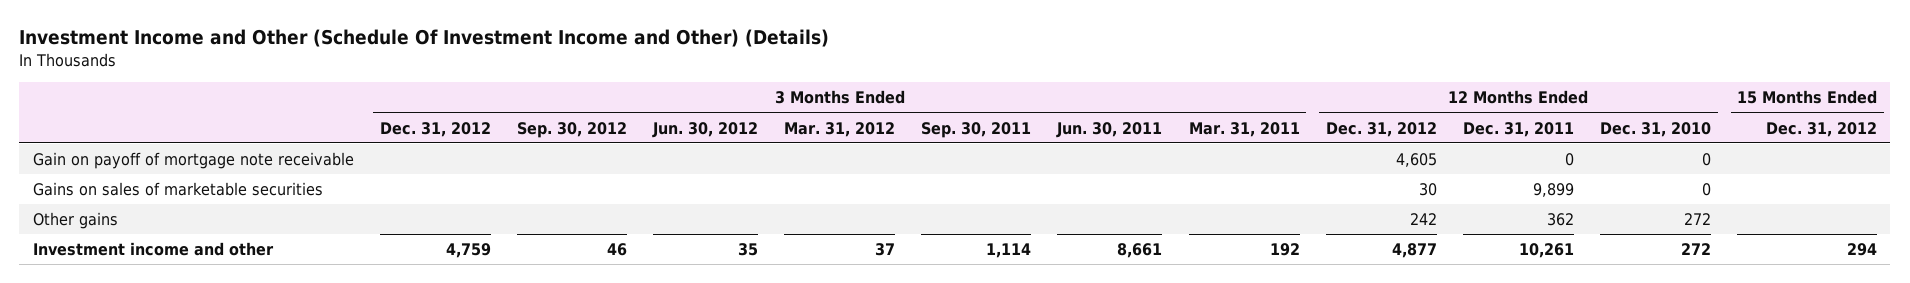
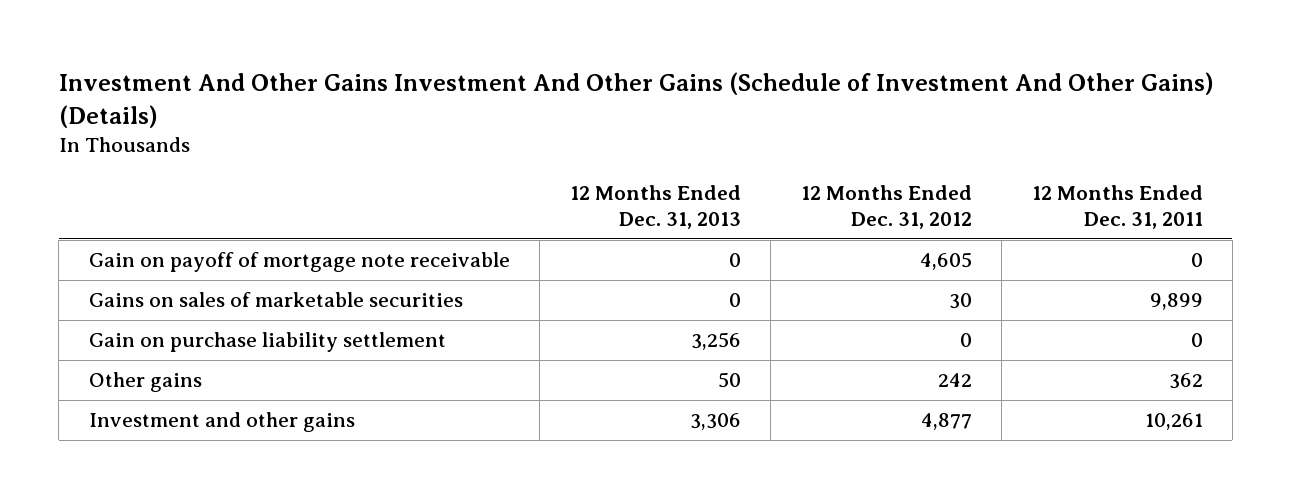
- Investment Income and Other (Schedule Of Investment Income and Other) (Details)
+ Investment And Other Gains Investment And Other Gains (Schedule of Investment And Other Gains) (Details)
- | 3 Months Ended Dec. 31, 2012 | 3 Months Ended Sep. 30, 2012 | 3 Months Ended Jun. 30, 2012 | 3 Months Ended Mar. 31, 2012 | 3 Months Ended Sep. 30, 2011 | 3 Months Ended Jun. 30, 2011 | 3 Months Ended Mar. 31, 2011 | 12 Months Ended Dec. 31, 2012 | 12 Months Ended Dec. 31, 2011 | 12 Months Ended Dec. 31, 2010 | 15 Months Ended Dec. 31, 2012
+ | 12 Months Ended Dec. 31, 2013 | 12 Months Ended Dec. 31, 2012 | 12 Months Ended Dec. 31, 2011
+ Gain on purchase liability settlement | 3,256 | 0 | 0
- Investment income and other | 4,759 | 46 | 35 | 37 | 1,114 | 8,661 | 192 | 4,877 | 10,261 | 272 | 294
+ Investment and other gains | 3,306 | 4,877 | 10,261

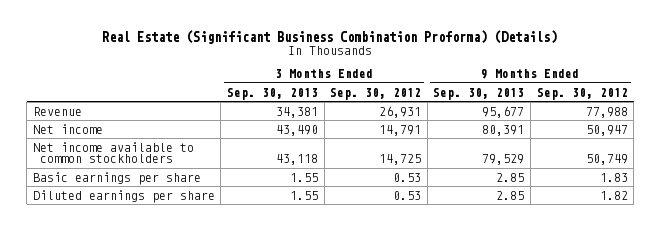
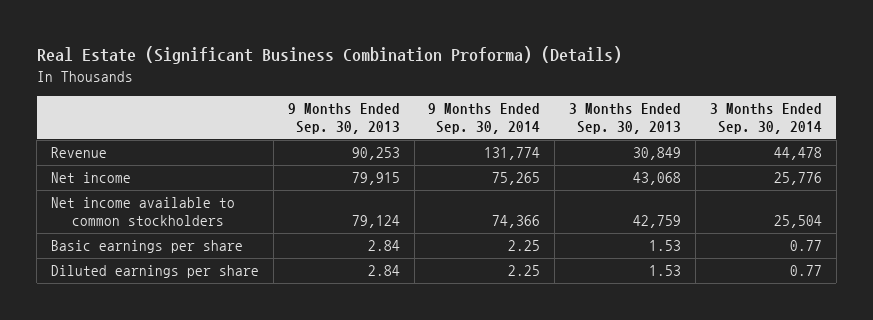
- | 3 Months Ended Sep. 30, 2013 | 3 Months Ended Sep. 30, 2012 | 9 Months Ended Sep. 30, 2013 | 9 Months Ended Sep. 30, 2012
+ | 9 Months Ended Sep. 30, 2013 | 9 Months Ended Sep. 30, 2014 | 3 Months Ended Sep. 30, 2013 | 3 Months Ended Sep. 30, 2014
- Revenue | 34,381 | 26,931 | 95,677 | 77,988
- Net income | 43,490 | 14,791 | 80,391 | 50,947
- Net income available to common stockholders | 43,118 | 14,725 | 79,529 | 50,749
- Basic earnings per share | 1.55 | 0.53 | 2.85 | 1.83
- Diluted earnings per share | 1.55 | 0.53 | 2.85 | 1.82
+ Revenue | 90,253 | 131,774 | 30,849 | 44,478
+ Net income | 79,915 | 75,265 | 43,068 | 25,776
+ Net income available to common stockholders | 79,124 | 74,366 | 42,759 | 25,504
+ Basic earnings per share | 2.84 | 2.25 | 1.53 | 0.77
+ Diluted earnings per share | 2.84 | 2.25 | 1.53 | 0.77

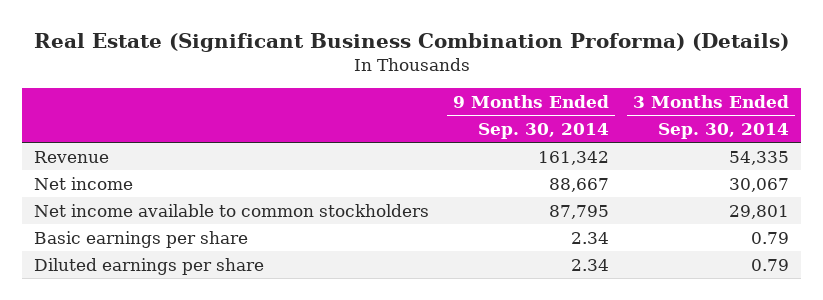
- | 9 Months Ended Sep. 30, 2013 | 9 Months Ended Sep. 30, 2014 | 3 Months Ended Sep. 30, 2013 | 3 Months Ended Sep. 30, 2014
+ | 9 Months Ended Sep. 30, 2014 | 3 Months Ended Sep. 30, 2014
- Revenue | 90,253 | 131,774 | 30,849 | 44,478
- Net income | 79,915 | 75,265 | 43,068 | 25,776
- Net income available to common stockholders | 79,124 | 74,366 | 42,759 | 25,504
- Basic earnings per share | 2.84 | 2.25 | 1.53 | 0.77
- Diluted earnings per share | 2.84 | 2.25 | 1.53 | 0.77
+ Revenue | 161,342 | 54,335
+ Net income | 88,667 | 30,067
+ Net income available to common stockholders | 87,795 | 29,801
+ Basic earnings per share | 2.34 | 0.79
+ Diluted earnings per share | 2.34 | 0.79

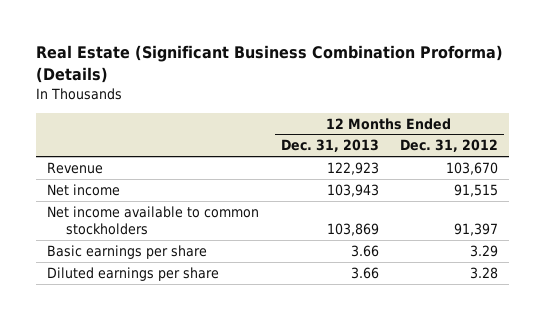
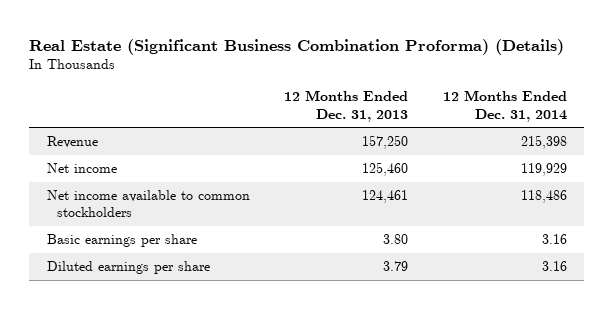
- | 12 Months Ended Dec. 31, 2013 | 12 Months Ended Dec. 31, 2012
+ | 12 Months Ended Dec. 31, 2013 | 12 Months Ended Dec. 31, 2014
- Revenue | 122,923 | 103,670
- Net income | 103,943 | 91,515
- Net income available to common stockholders | 103,869 | 91,397
- Basic earnings per share | 3.66 | 3.29
- Diluted earnings per share | 3.66 | 3.28
+ Revenue | 157,250 | 215,398
+ Net income | 125,460 | 119,929
+ Net income available to common stockholders | 124,461 | 118,486
+ Basic earnings per share | 3.80 | 3.16
+ Diluted earnings per share | 3.79 | 3.16

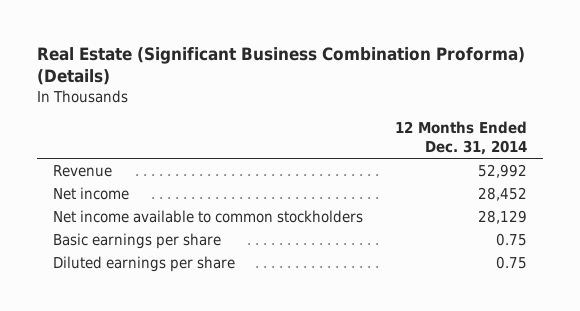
- | 12 Months Ended Dec. 31, 2013 | 12 Months Ended Dec. 31, 2014
+ | 12 Months Ended Dec. 31, 2014
- Revenue | 157,250 | 215,398
- Net income | 125,460 | 119,929
- Net income available to common stockholders | 124,461 | 118,486
- Basic earnings per share | 3.80 | 3.16
- Diluted earnings per share | 3.79 | 3.16
+ Revenue | 52,992
+ Net income | 28,452
+ Net income available to common stockholders | 28,129
+ Basic earnings per share | 0.75
+ Diluted earnings per share | 0.75

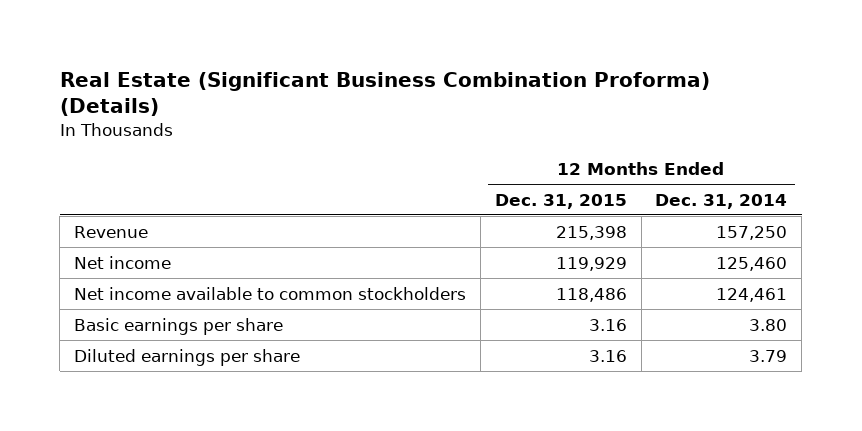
- | 12 Months Ended Dec. 31, 2014
+ | 12 Months Ended Dec. 31, 2015 | 12 Months Ended Dec. 31, 2014
- Revenue | 52,992
- Net income | 28,452
- Net income available to common stockholders | 28,129
- Basic earnings per share | 0.75
- Diluted earnings per share | 0.75
+ Revenue | 215,398 | 157,250
+ Net income | 119,929 | 125,460
+ Net income available to common stockholders | 118,486 | 124,461
+ Basic earnings per share | 3.16 | 3.80
+ Diluted earnings per share | 3.16 | 3.79

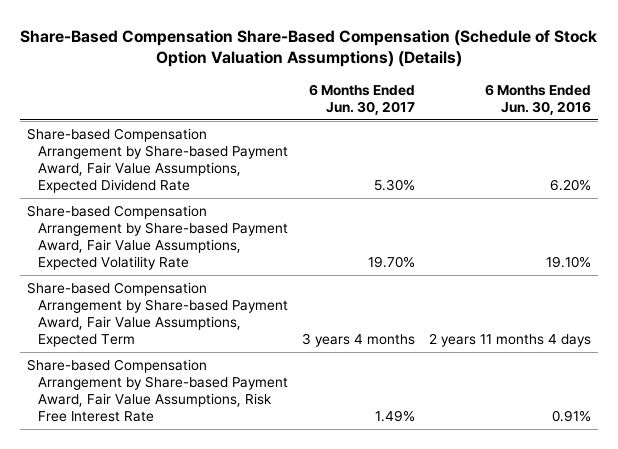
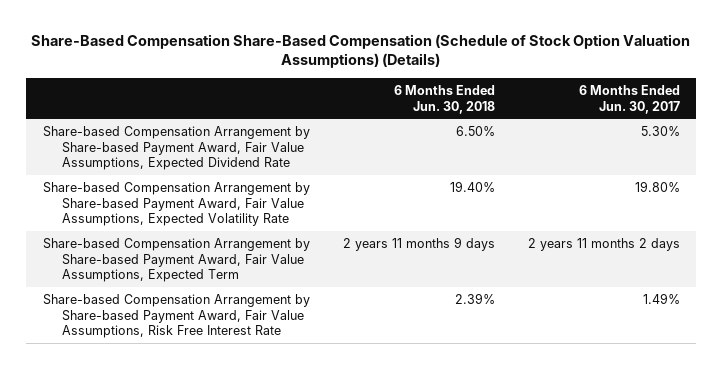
- | 6 Months Ended Jun. 30, 2017 | 6 Months Ended Jun. 30, 2016
+ | 6 Months Ended Jun. 30, 2018 | 6 Months Ended Jun. 30, 2017
- Share-based Compensation Arrangement by Share-based Payment Award, Fair Value Assumptions, Expected Volatility Rate | 19.70% | 19.10%
- Share-based Compensation Arrangement by Share-based Payment Award, Fair Value Assumptions, Expected Term | 3 years 4 months | 2 years 11 months 4 days
+ Share-based Compensation Arrangement by Share-based Payment Award, Fair Value Assumptions, Expected Volatility Rate | 19.40% | 19.80%
+ Share-based Compensation Arrangement by Share-based Payment Award, Fair Value Assumptions, Expected Term | 2 years 11 months 9 days | 2 years 11 months 2 days

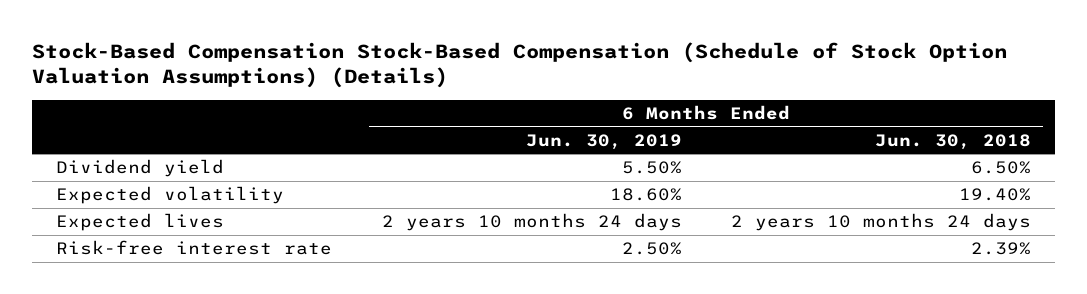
- Share-Based Compensation Share-Based Compensation (Schedule of Stock Option Valuation Assumptions) (Details)
+ Stock-Based Compensation Stock-Based Compensation (Schedule of Stock Option Valuation Assumptions) (Details)
- | 6 Months Ended Jun. 30, 2018 | 6 Months Ended Jun. 30, 2017
+ | 6 Months Ended Jun. 30, 2019 | 6 Months Ended Jun. 30, 2018
- Share-based Compensation Arrangement by Share-based Payment Award, Fair Value Assumptions, Expected Dividend Rate | 6.50% | 5.30%
- Share-based Compensation Arrangement by Share-based Payment Award, Fair Value Assumptions, Expected Volatility Rate | 19.40% | 19.80%
- Share-based Compensation Arrangement by Share-based Payment Award, Fair Value Assumptions, Expected Term | 2 years 11 months 9 days | 2 years 11 months 2 days
- Share-based Compensation Arrangement by Share-based Payment Award, Fair Value Assumptions, Risk Free Interest Rate | 2.39% | 1.49%
+ Dividend yield | 5.50% | 6.50%
+ Expected volatility | 18.60% | 19.40%
+ Expected lives | 2 years 10 months 24 days | 2 years 10 months 24 days
+ Risk-free interest rate | 2.50% | 2.39%

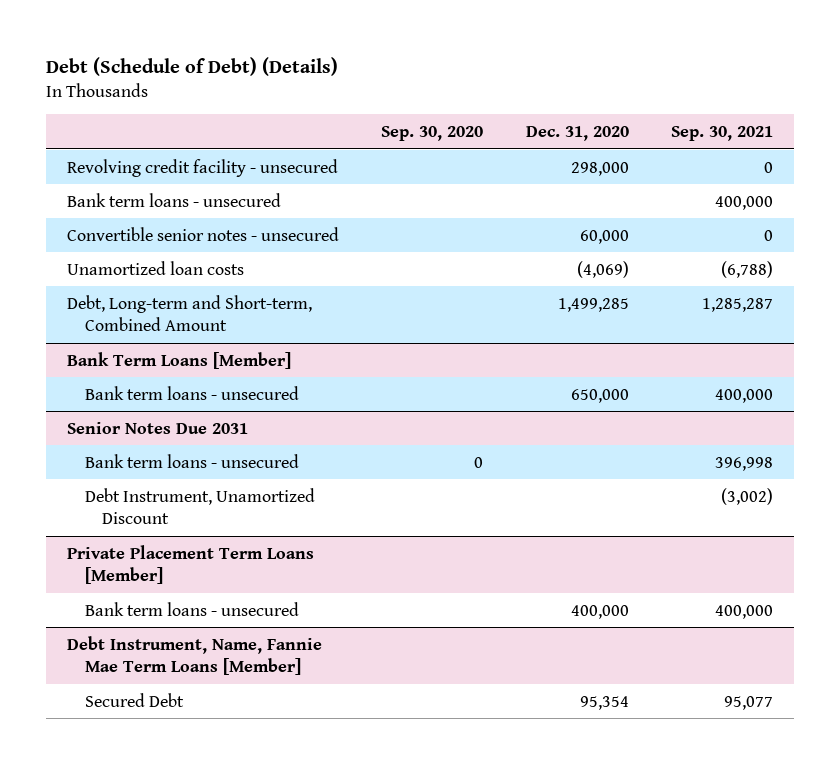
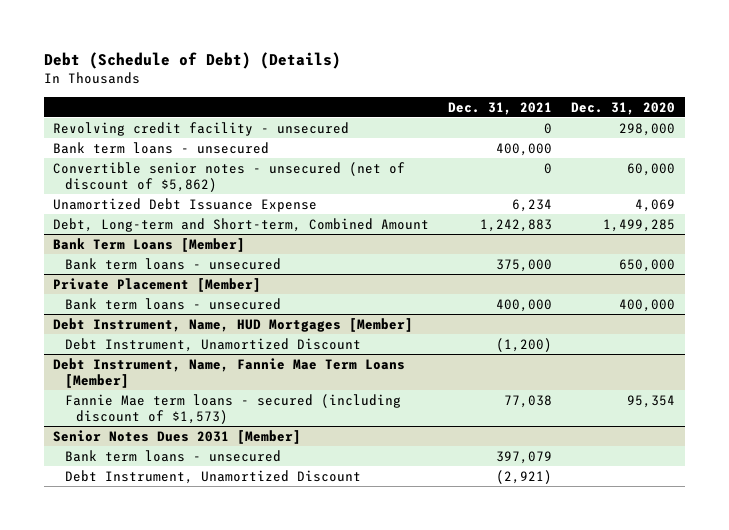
- | Sep. 30, 2020 | Dec. 31, 2020 | Sep. 30, 2021
+ | Dec. 31, 2021 | Dec. 31, 2020
- Convertible senior notes - unsecured | | 60,000 | 0
- Unamortized loan costs | | (4,069) | (6,788)
+ Convertible senior notes - unsecured (net of discount of $5,862) | 0 | 60,000
+ Unamortized Debt Issuance Expense | 6,234 | 4,069
- Senior Notes Due 2031
- Bank term loans - unsecured | 0 | | 396,998
- Debt Instrument, Unamortized Discount | | | (3,002)
- Private Placement Term Loans [Member]
+ Private Placement [Member]
+ Debt Instrument, Name, HUD Mortgages [Member]
+ Debt Instrument, Unamortized Discount | (1,200) |
@ Debt Instrument, Name, Fannie Mae Term Loans [Member]
- Secured Debt | | 95,354 | 95,077
+ Fannie Mae term loans - secured (including discount of $1,573) | 77,038 | 95,354
+ Senior Notes Dues 2031 [Member]
+ Bank term loans - unsecured | 397,079 |
+ Debt Instrument, Unamortized Discount | (2,921) |

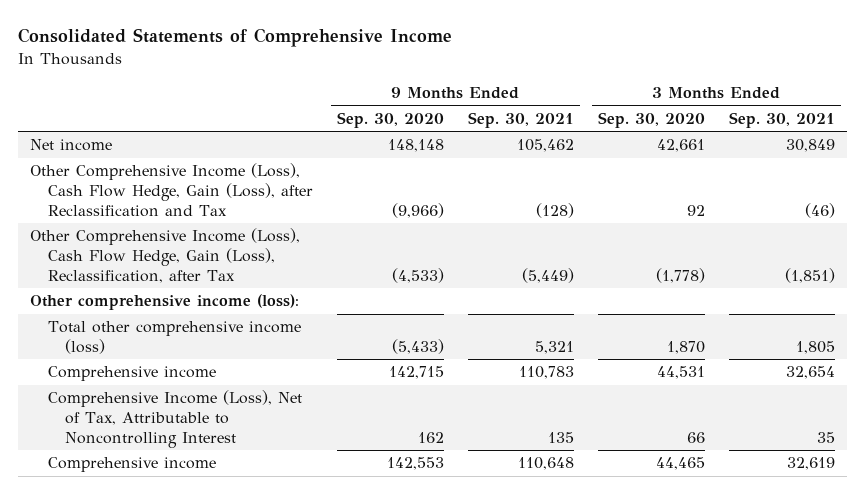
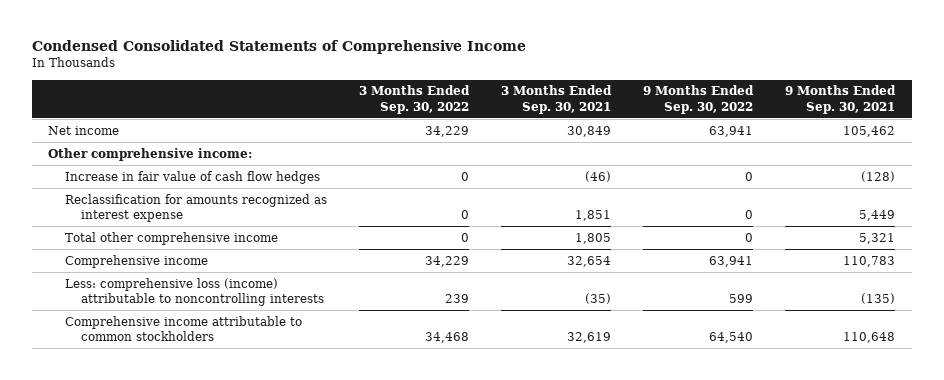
- Consolidated Statements of Comprehensive Income
+ Condensed Consolidated Statements of Comprehensive Income
- | 9 Months Ended Sep. 30, 2020 | 9 Months Ended Sep. 30, 2021 | 3 Months Ended Sep. 30, 2020 | 3 Months Ended Sep. 30, 2021
+ | 3 Months Ended Sep. 30, 2022 | 3 Months Ended Sep. 30, 2021 | 9 Months Ended Sep. 30, 2022 | 9 Months Ended Sep. 30, 2021
- Other Comprehensive Income (Loss), Cash Flow Hedge, Gain (Loss), after Reclassification and Tax | (9,966) | (128) | 92 | (46)
- Other Comprehensive Income (Loss), Cash Flow Hedge, Gain (Loss), Reclassification, after Tax | (4,533) | (5,449) | (1,778) | (1,851)
- Other comprehensive income (loss):
- Total other comprehensive income (loss) | (5,433) | 5,321 | 1,870 | 1,805
+ Other comprehensive income:
+ Increase in fair value of cash flow hedges | 0 | (46) | 0 | (128)
+ Reclassification for amounts recognized as interest expense | 0 | 1,851 | 0 | 5,449
+ Total other comprehensive income | 0 | 1,805 | 0 | 5,321
- Comprehensive Income (Loss), Net of Tax, Attributable to Noncontrolling Interest | 162 | 135 | 66 | 35
- Comprehensive income | 142,553 | 110,648 | 44,465 | 32,619
+ Less: comprehensive loss (income) attributable to noncontrolling interests | 239 | (35) | 599 | (135)
+ Comprehensive income attributable to common stockholders | 34,468 | 32,619 | 64,540 | 110,648

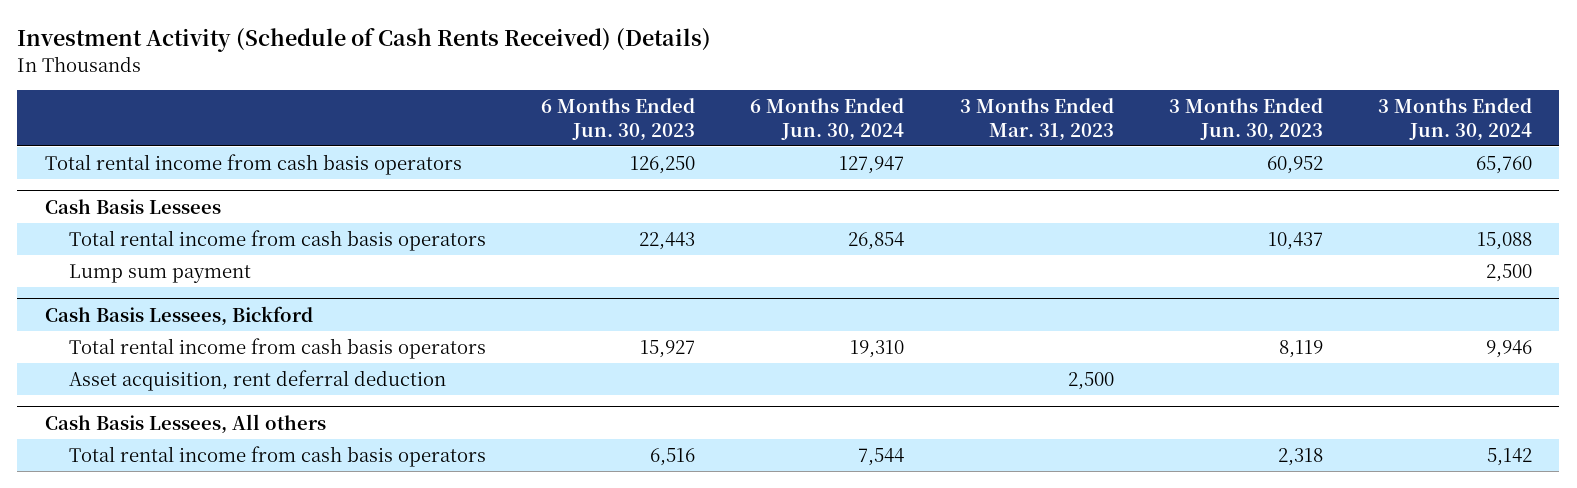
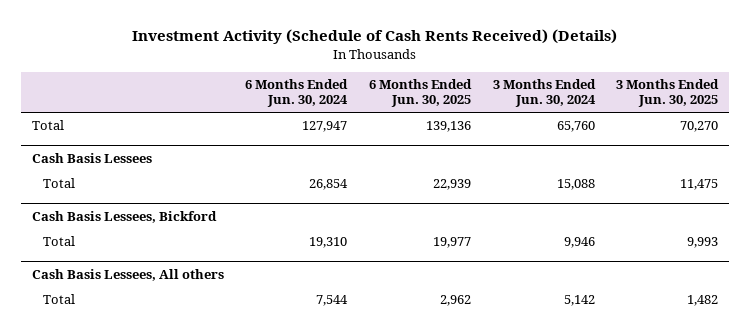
- | 6 Months Ended Jun. 30, 2023 | 6 Months Ended Jun. 30, 2024 | 3 Months Ended Mar. 31, 2023 | 3 Months Ended Jun. 30, 2023 | 3 Months Ended Jun. 30, 2024
+ | 6 Months Ended Jun. 30, 2024 | 6 Months Ended Jun. 30, 2025 | 3 Months Ended Jun. 30, 2024 | 3 Months Ended Jun. 30, 2025
- Total rental income from cash basis operators | 126,250 | 127,947 | | 60,952 | 65,760
+ Total | 127,947 | 139,136 | 65,760 | 70,270
@ Cash Basis Lessees
- Total rental income from cash basis operators | 22,443 | 26,854 | | 10,437 | 15,088
- Lump sum payment | | | | | 2,500
+ Total | 26,854 | 22,939 | 15,088 | 11,475
@ Cash Basis Lessees, Bickford
- Total rental income from cash basis operators | 15,927 | 19,310 | | 8,119 | 9,946
- Asset acquisition, rent deferral deduction | | | 2,500 | |
+ Total | 19,310 | 19,977 | 9,946 | 9,993
@ Cash Basis Lessees, All others
- Total rental income from cash basis operators | 6,516 | 7,544 | | 2,318 | 5,142
+ Total | 7,544 | 2,962 | 5,142 | 1,482

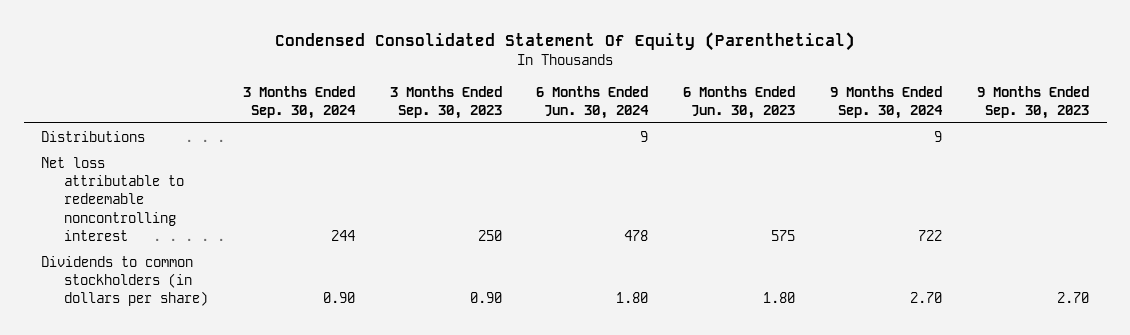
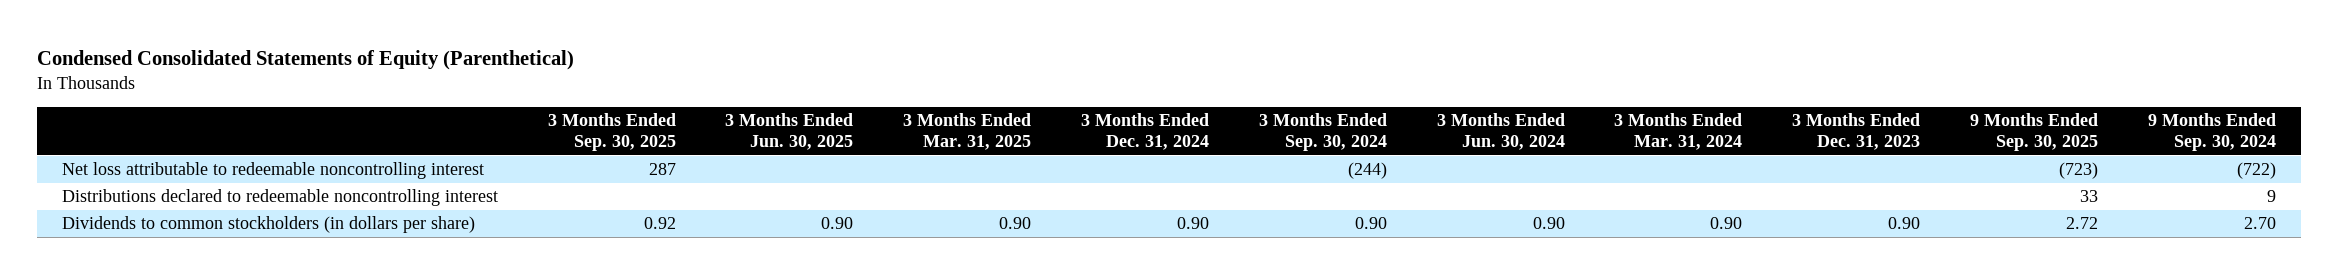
- Condensed Consolidated Statement Of Equity (Parenthetical)
+ Condensed Consolidated Statements of Equity (Parenthetical)
- | 3 Months Ended Sep. 30, 2024 | 3 Months Ended Sep. 30, 2023 | 6 Months Ended Jun. 30, 2024 | 6 Months Ended Jun. 30, 2023 | 9 Months Ended Sep. 30, 2024 | 9 Months Ended Sep. 30, 2023
+ | 3 Months Ended Sep. 30, 2025 | 3 Months Ended Jun. 30, 2025 | 3 Months Ended Mar. 31, 2025 | 3 Months Ended Dec. 31, 2024 | 3 Months Ended Sep. 30, 2024 | 3 Months Ended Jun. 30, 2024 | 3 Months Ended Mar. 31, 2024 | 3 Months Ended Dec. 31, 2023 | 9 Months Ended Sep. 30, 2025 | 9 Months Ended Sep. 30, 2024
- Distributions | | | 9 | | 9 |
- Net loss attributable to redeemable noncontrolling interest | 244 | 250 | 478 | 575 | 722 |
+ Net loss attributable to redeemable noncontrolling interest | 287 | | | | (244) | | | | (723) | (722)
+ Distributions declared to redeemable noncontrolling interest | | | | | | | | | 33 | 9

